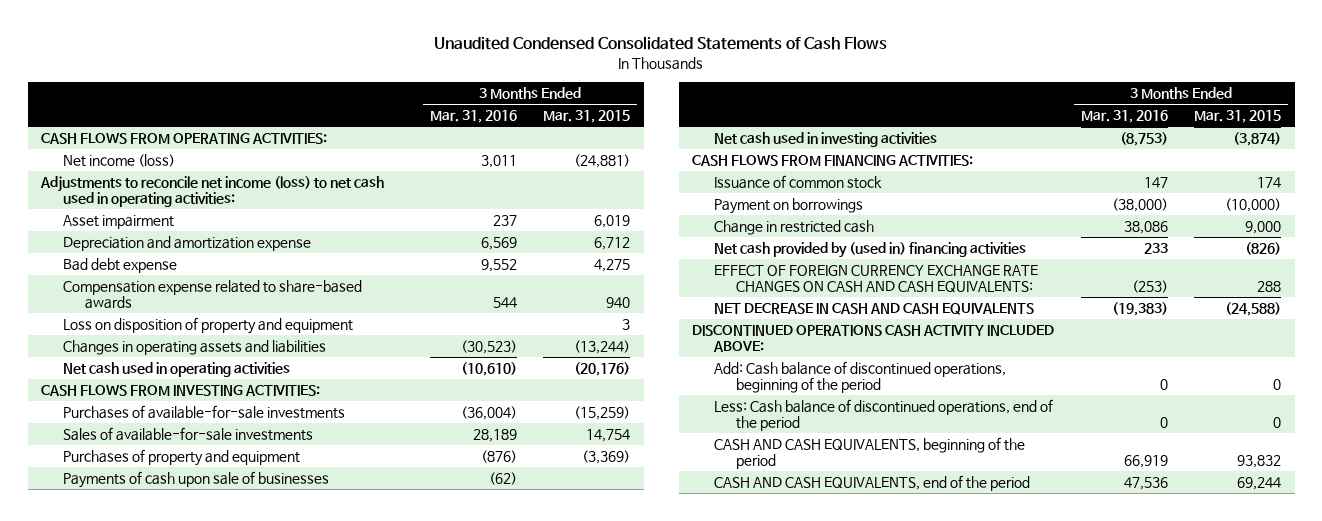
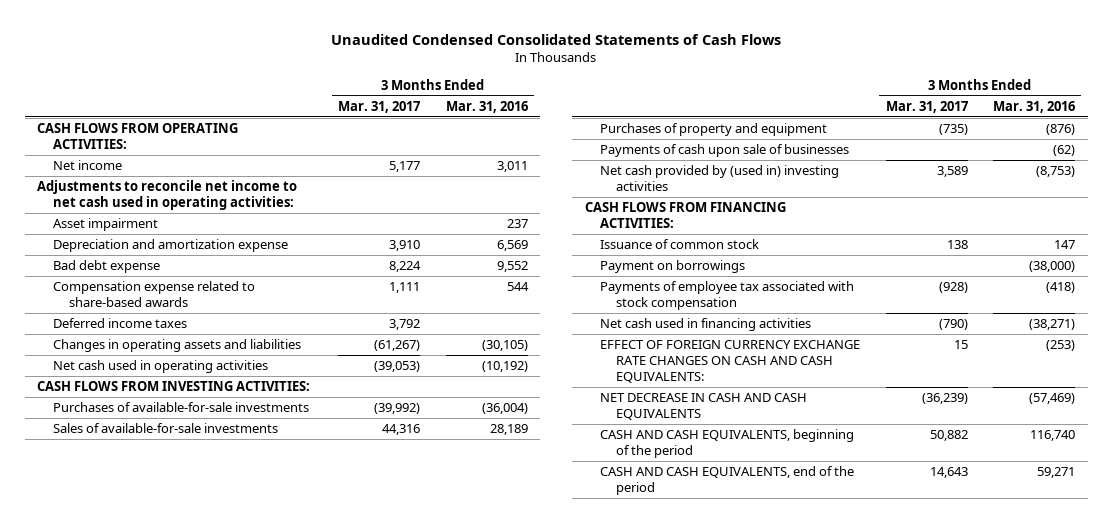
- | 3 Months Ended Mar. 31, 2016 | 3 Months Ended Mar. 31, 2015
+ | 3 Months Ended Mar. 31, 2017 | 3 Months Ended Mar. 31, 2016
- Net income (loss) | 3,011 | (24,881)
- Adjustments to reconcile net income (loss) to net cash used in operating activities:
+ Net income | 5,177 | 3,011
+ Adjustments to reconcile net income to net cash used in operating activities:
- Loss on disposition of property and equipment | | 3
- Changes in operating assets and liabilities | (30,523) | (13,244)
- Net cash used in operating activities | (10,610) | (20,176)
+ Deferred income taxes | 3,792 |
+ Changes in operating assets and liabilities | (61,267) | (30,105)
+ Net cash used in operating activities | (39,053) | (10,192)
- Net cash used in investing activities | (8,753) | (3,874)
+ Net cash provided by (used in) investing activities | 3,589 | (8,753)
- Change in restricted cash | 38,086 | 9,000
- Net cash provided by (used in) financing activities | 233 | (826)
+ Payments of employee tax associated with stock compensation | (928) | (418)
+ Net cash used in financing activities | (790) | (38,271)
- NET DECREASE IN CASH AND CASH EQUIVALENTS | (19,383) | (24,588)
- DISCONTINUED OPERATIONS CASH ACTIVITY INCLUDED ABOVE:
- Add: Cash balance of discontinued operations, beginning of the period | 0 | 0
- Less: Cash balance of discontinued operations, end of the period | 0 | 0
- CASH AND CASH EQUIVALENTS, beginning of the period | 66,919 | 93,832
- CASH AND CASH EQUIVALENTS, end of the period | 47,536 | 69,244
+ NET DECREASE IN CASH AND CASH EQUIVALENTS | (36,239) | (57,469)
+ CASH AND CASH EQUIVALENTS, beginning of the period | 50,882 | 116,740
+ CASH AND CASH EQUIVALENTS, end of the period | 14,643 | 59,271

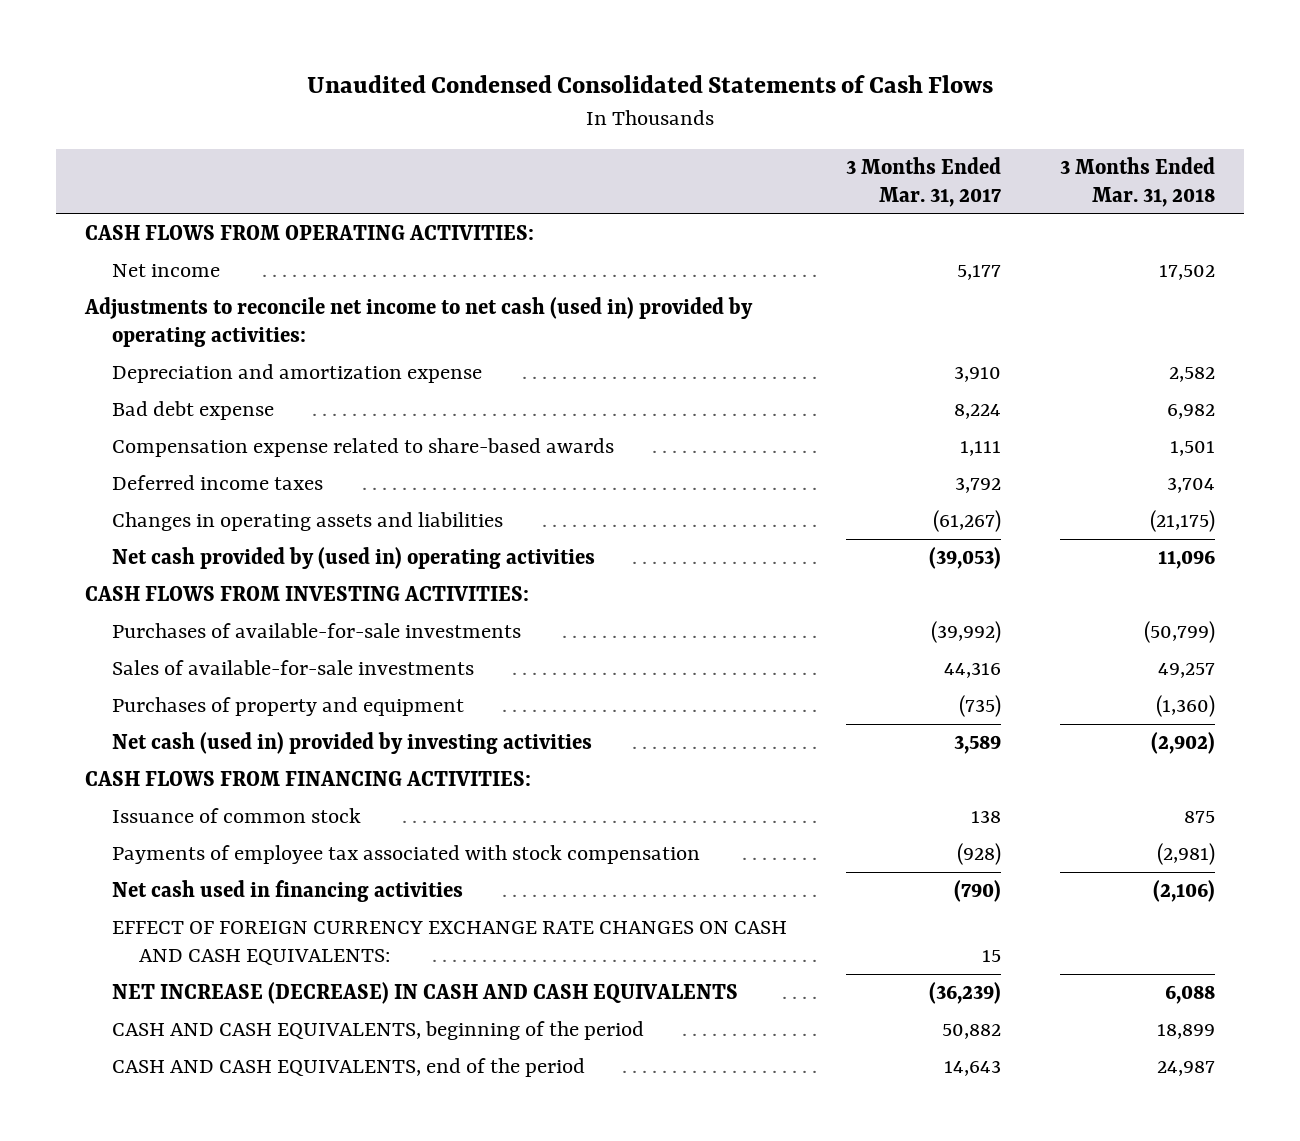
- | 3 Months Ended Mar. 31, 2017 | 3 Months Ended Mar. 31, 2016
+ | 3 Months Ended Mar. 31, 2017 | 3 Months Ended Mar. 31, 2018
- Adjustments to reconcile net income to net cash used in operating activities:
- Asset impairment | | 237
+ Adjustments to reconcile net income to net cash (used in) provided by operating activities:
- Net cash used in operating activities | (39,053) | (10,192)
+ Net cash provided by (used in) operating activities | (39,053) | 11,096
- Payments of cash upon sale of businesses | | (62)
- Net cash provided by (used in) investing activities | 3,589 | (8,753)
+ Net cash (used in) provided by investing activities | 3,589 | (2,902)
- Payment on borrowings | | (38,000)
- NET DECREASE IN CASH AND CASH EQUIVALENTS | (36,239) | (57,469)
+ NET INCREASE (DECREASE) IN CASH AND CASH EQUIVALENTS | (36,239) | 6,088

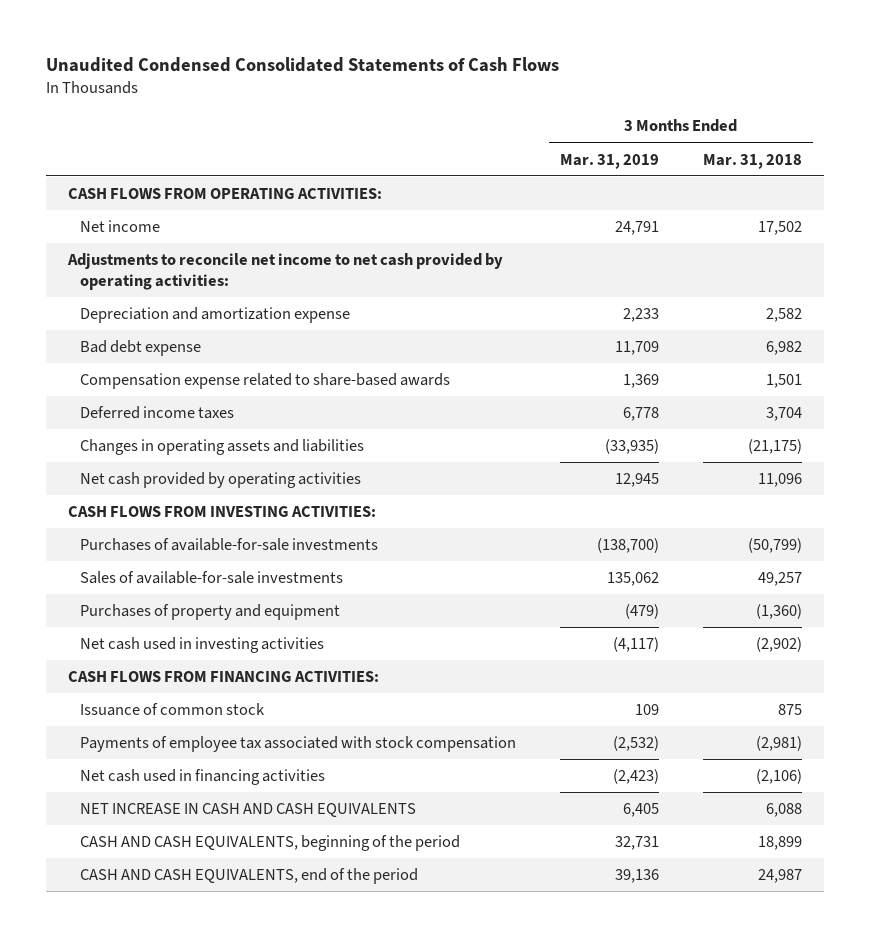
- | 3 Months Ended Mar. 31, 2017 | 3 Months Ended Mar. 31, 2018
+ | 3 Months Ended Mar. 31, 2019 | 3 Months Ended Mar. 31, 2018
- Adjustments to reconcile net income to net cash (used in) provided by operating activities:
+ Adjustments to reconcile net income to net cash provided by operating activities:
- Net cash provided by (used in) operating activities | (39,053) | 11,096
+ Net cash provided by operating activities | 12,945 | 11,096
- Net cash (used in) provided by investing activities | 3,589 | (2,902)
+ Net cash used in investing activities | (4,117) | (2,902)
- EFFECT OF FOREIGN CURRENCY EXCHANGE RATE CHANGES ON CASH AND CASH EQUIVALENTS: | 15 |
- NET INCREASE (DECREASE) IN CASH AND CASH EQUIVALENTS | (36,239) | 6,088
+ NET INCREASE IN CASH AND CASH EQUIVALENTS | 6,405 | 6,088

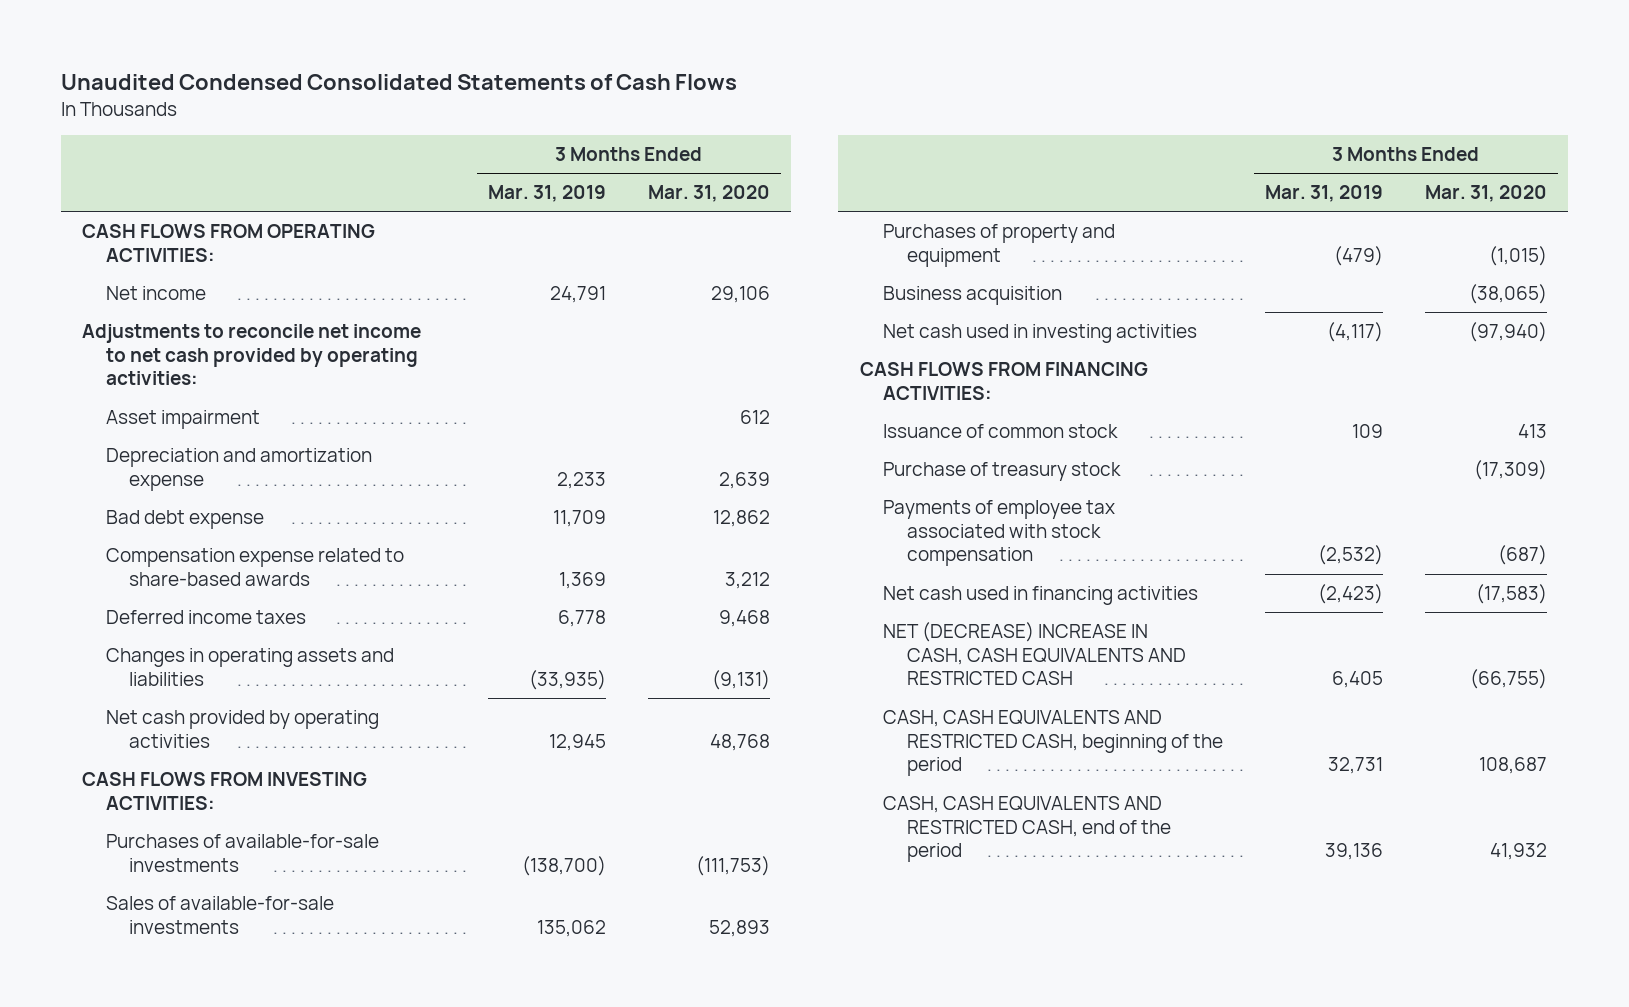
- | 3 Months Ended Mar. 31, 2019 | 3 Months Ended Mar. 31, 2018
+ | 3 Months Ended Mar. 31, 2019 | 3 Months Ended Mar. 31, 2020
+ Asset impairment | | 612
+ Business acquisition | | (38,065)
+ Purchase of treasury stock | | (17,309)
- NET INCREASE IN CASH AND CASH EQUIVALENTS | 6,405 | 6,088
- CASH AND CASH EQUIVALENTS, beginning of the period | 32,731 | 18,899
- CASH AND CASH EQUIVALENTS, end of the period | 39,136 | 24,987
+ NET (DECREASE) INCREASE IN CASH, CASH EQUIVALENTS AND RESTRICTED CASH | 6,405 | (66,755)
+ CASH, CASH EQUIVALENTS AND RESTRICTED CASH, beginning of the period | 32,731 | 108,687
+ CASH, CASH EQUIVALENTS AND RESTRICTED CASH, end of the period | 39,136 | 41,932

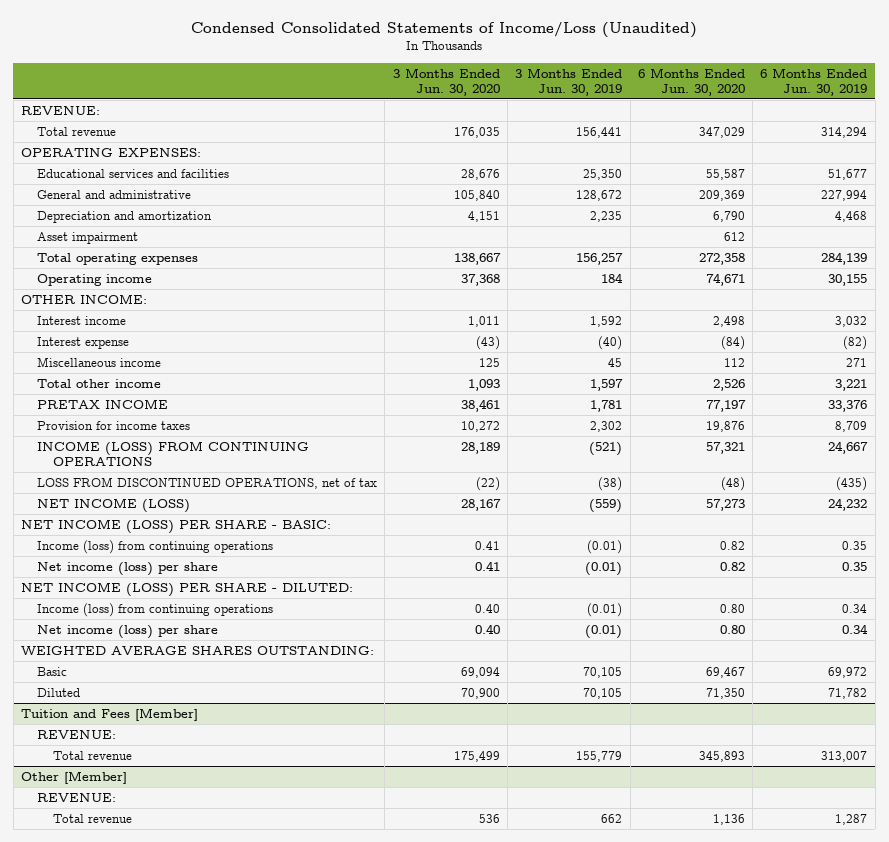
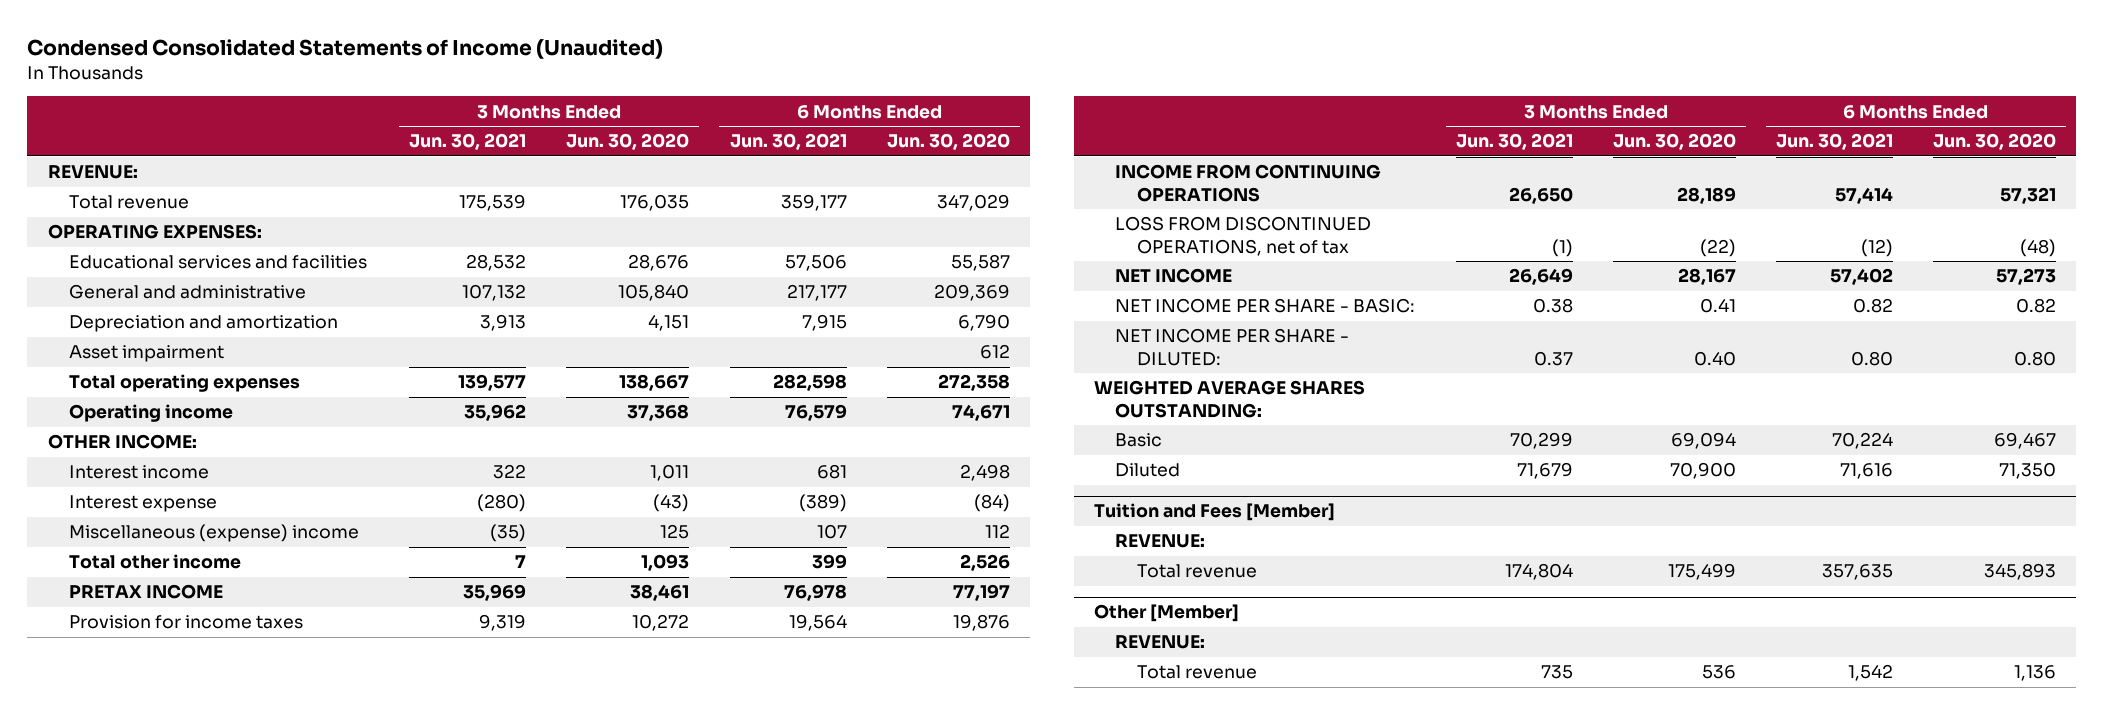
- Condensed Consolidated Statements of Income/Loss (Unaudited)
+ Condensed Consolidated Statements of Income (Unaudited)
- | 3 Months Ended Jun. 30, 2020 | 3 Months Ended Jun. 30, 2019 | 6 Months Ended Jun. 30, 2020 | 6 Months Ended Jun. 30, 2019
+ | 3 Months Ended Jun. 30, 2021 | 3 Months Ended Jun. 30, 2020 | 6 Months Ended Jun. 30, 2021 | 6 Months Ended Jun. 30, 2020
- Miscellaneous income | 125 | 45 | 112 | 271
+ Miscellaneous (expense) income | (35) | 125 | 107 | 112
- INCOME (LOSS) FROM CONTINUING OPERATIONS | 28,189 | (521) | 57,321 | 24,667
+ INCOME FROM CONTINUING OPERATIONS | 26,650 | 28,189 | 57,414 | 57,321
- NET INCOME (LOSS) | 28,167 | (559) | 57,273 | 24,232
- NET INCOME (LOSS) PER SHARE - BASIC:
- Income (loss) from continuing operations | 0.41 | (0.01) | 0.82 | 0.35
- Net income (loss) per share | 0.41 | (0.01) | 0.82 | 0.35
- NET INCOME (LOSS) PER SHARE - DILUTED:
- Income (loss) from continuing operations | 0.40 | (0.01) | 0.80 | 0.34
- Net income (loss) per share | 0.40 | (0.01) | 0.80 | 0.34
+ NET INCOME | 26,649 | 28,167 | 57,402 | 57,273
+ NET INCOME PER SHARE - BASIC: | 0.38 | 0.41 | 0.82 | 0.82
+ NET INCOME PER SHARE - DILUTED: | 0.37 | 0.40 | 0.80 | 0.80

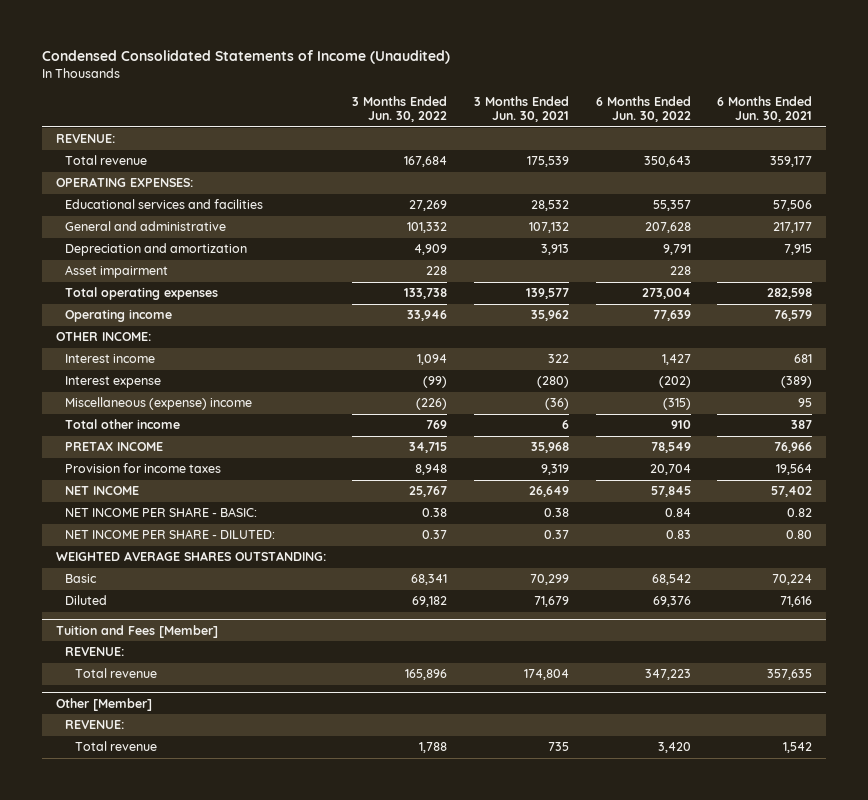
- | 3 Months Ended Jun. 30, 2021 | 3 Months Ended Jun. 30, 2020 | 6 Months Ended Jun. 30, 2021 | 6 Months Ended Jun. 30, 2020
+ | 3 Months Ended Jun. 30, 2022 | 3 Months Ended Jun. 30, 2021 | 6 Months Ended Jun. 30, 2022 | 6 Months Ended Jun. 30, 2021
- Miscellaneous (expense) income | (35) | 125 | 107 | 112
- Total other income | 7 | 1,093 | 399 | 2,526
- PRETAX INCOME | 35,969 | 38,461 | 76,978 | 77,197
+ Miscellaneous (expense) income | (226) | (36) | (315) | 95
+ Total other income | 769 | 6 | 910 | 387
+ PRETAX INCOME | 34,715 | 35,968 | 78,549 | 76,966
- INCOME FROM CONTINUING OPERATIONS | 26,650 | 28,189 | 57,414 | 57,321
- LOSS FROM DISCONTINUED OPERATIONS, net of tax | (1) | (22) | (12) | (48)

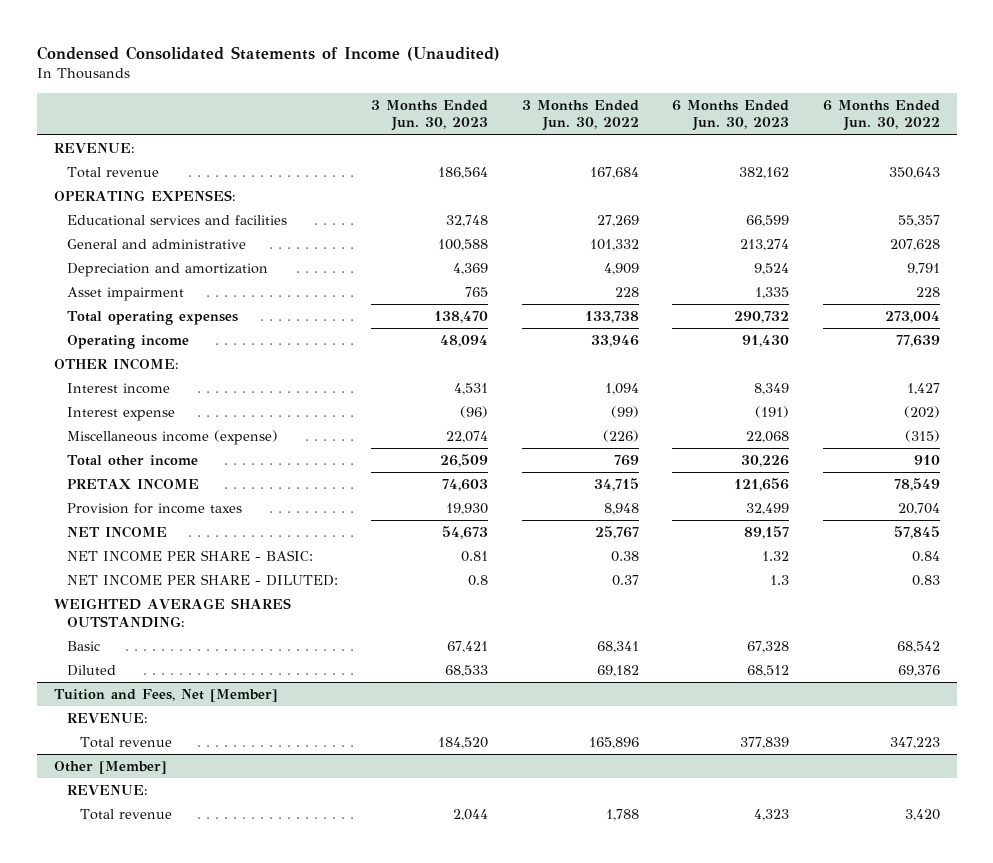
- | 3 Months Ended Jun. 30, 2022 | 3 Months Ended Jun. 30, 2021 | 6 Months Ended Jun. 30, 2022 | 6 Months Ended Jun. 30, 2021
+ | 3 Months Ended Jun. 30, 2023 | 3 Months Ended Jun. 30, 2022 | 6 Months Ended Jun. 30, 2023 | 6 Months Ended Jun. 30, 2022
- Miscellaneous (expense) income | (226) | (36) | (315) | 95
+ Miscellaneous income (expense) | 22,074 | (226) | 22,068 | (315)
- Tuition and Fees [Member]
+ Tuition and Fees, Net [Member]

